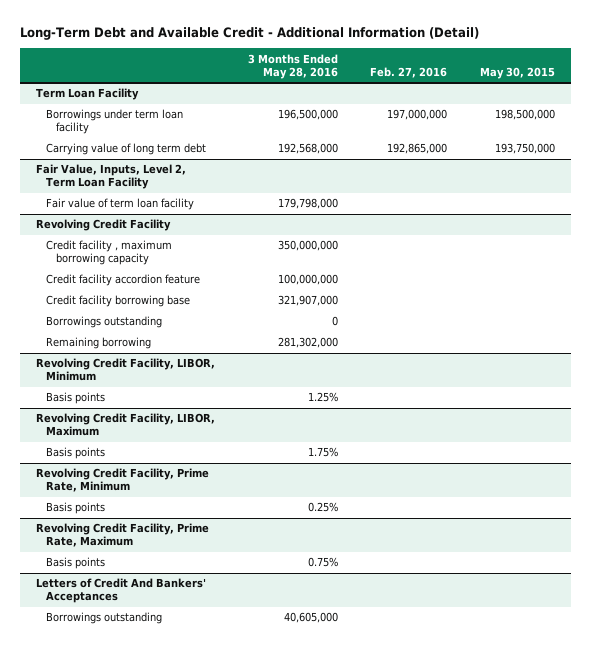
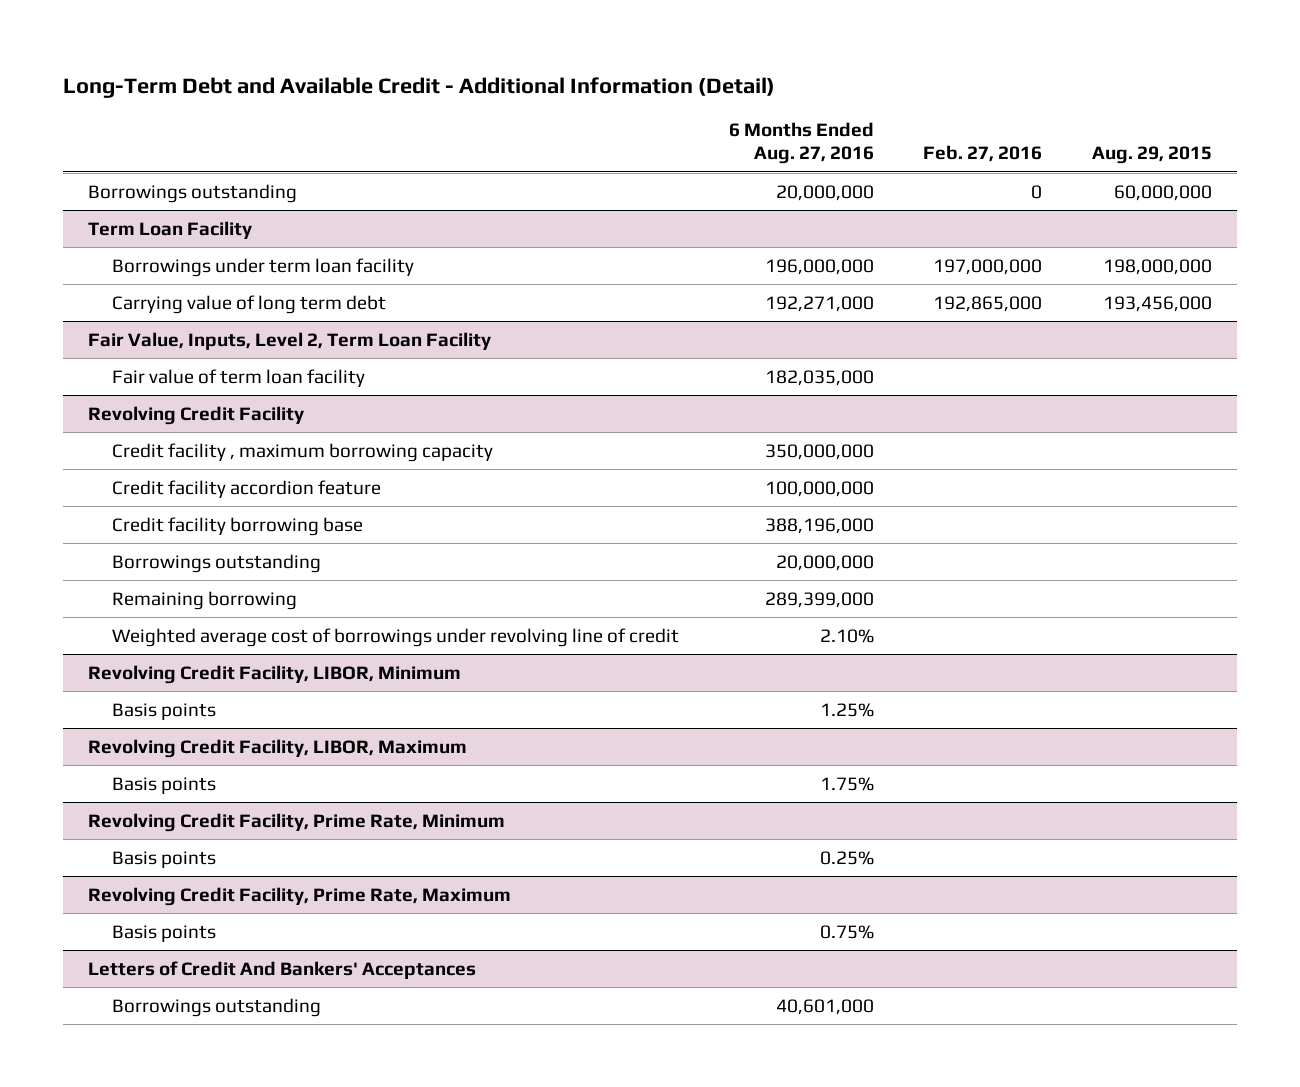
- | 3 Months Ended May 28, 2016 | Feb. 27, 2016 | May 30, 2015
+ | 6 Months Ended Aug. 27, 2016 | Feb. 27, 2016 | Aug. 29, 2015
+ Borrowings outstanding | 20,000,000 | 0 | 60,000,000
@ Revolving Credit Facility
+ Weighted average cost of borrowings under revolving line of credit | 2.10% | |

